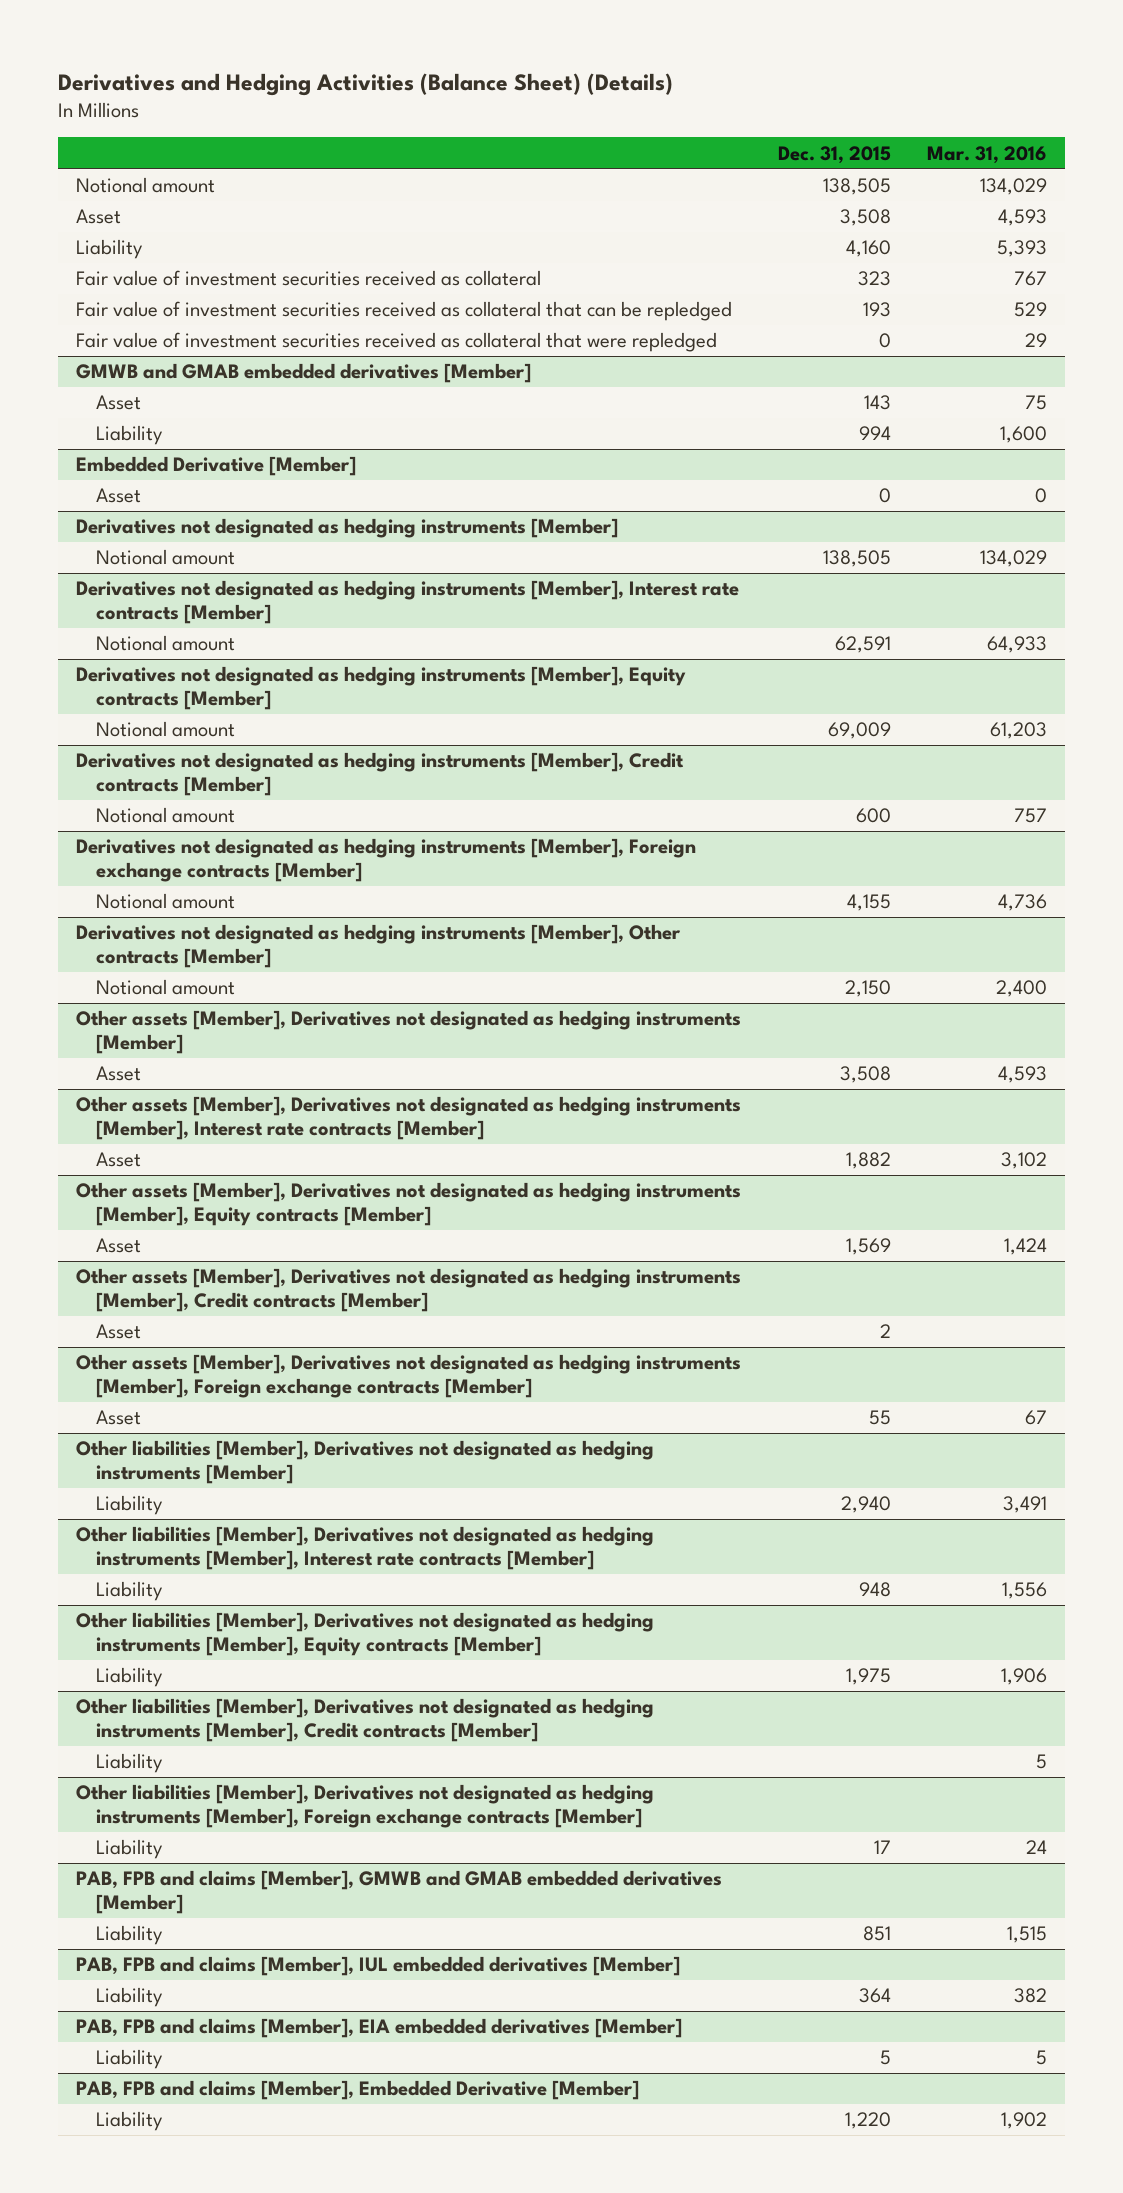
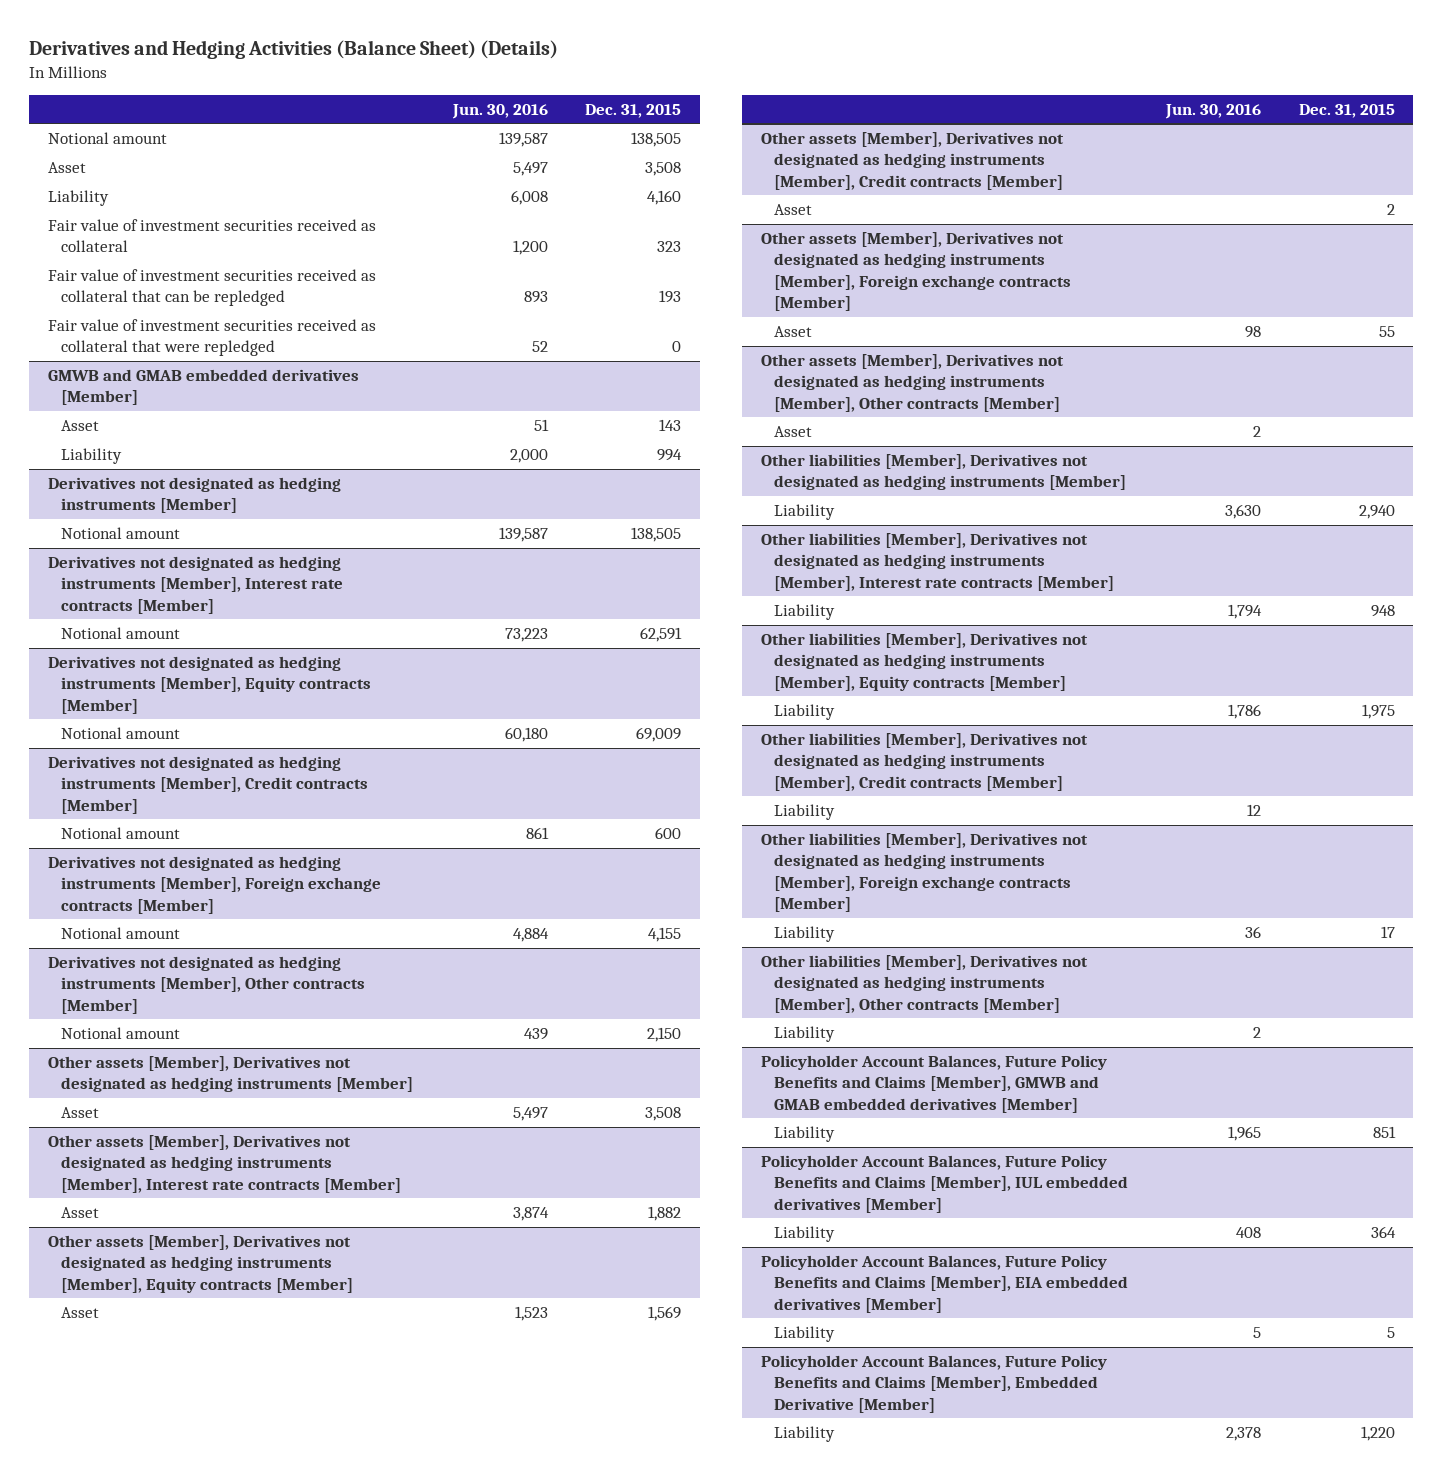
- | Dec. 31, 2015 | Mar. 31, 2016
+ | Jun. 30, 2016 | Dec. 31, 2015
- Embedded Derivative [Member]
- Asset | 0 | 0
+ Other assets [Member], Derivatives not designated as hedging instruments [Member], Other contracts [Member]
+ Asset | 2 |
- PAB, FPB and claims [Member], GMWB and GMAB embedded derivatives [Member]
+ Other liabilities [Member], Derivatives not designated as hedging instruments [Member], Other contracts [Member]
+ Liability | 2 |
+ Policyholder Account Balances, Future Policy Benefits and Claims [Member], GMWB and GMAB embedded derivatives [Member]
- PAB, FPB and claims [Member], IUL embedded derivatives [Member]
+ Policyholder Account Balances, Future Policy Benefits and Claims [Member], IUL embedded derivatives [Member]
- PAB, FPB and claims [Member], EIA embedded derivatives [Member]
+ Policyholder Account Balances, Future Policy Benefits and Claims [Member], EIA embedded derivatives [Member]
- PAB, FPB and claims [Member], Embedded Derivative [Member]
+ Policyholder Account Balances, Future Policy Benefits and Claims [Member], Embedded Derivative [Member]

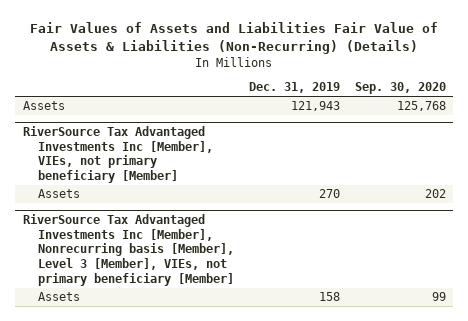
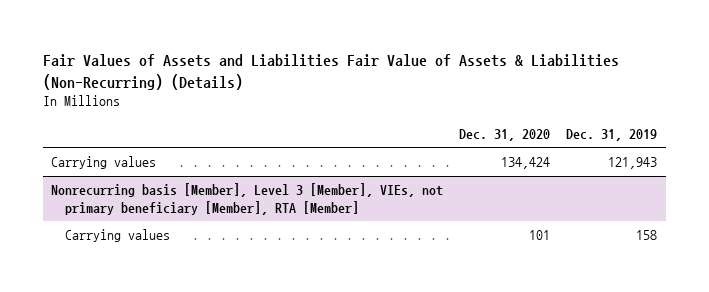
- | Dec. 31, 2019 | Sep. 30, 2020
+ | Dec. 31, 2020 | Dec. 31, 2019
- Assets | 121,943 | 125,768
- RiverSource Tax Advantaged Investments Inc [Member], VIEs, not primary beneficiary [Member]
- Assets | 270 | 202
- RiverSource Tax Advantaged Investments Inc [Member], Nonrecurring basis [Member], Level 3 [Member], VIEs, not primary beneficiary [Member]
- Assets | 158 | 99
+ Carrying values | 134,424 | 121,943
+ Nonrecurring basis [Member], Level 3 [Member], VIEs, not primary beneficiary [Member], RTA [Member]
+ Carrying values | 101 | 158

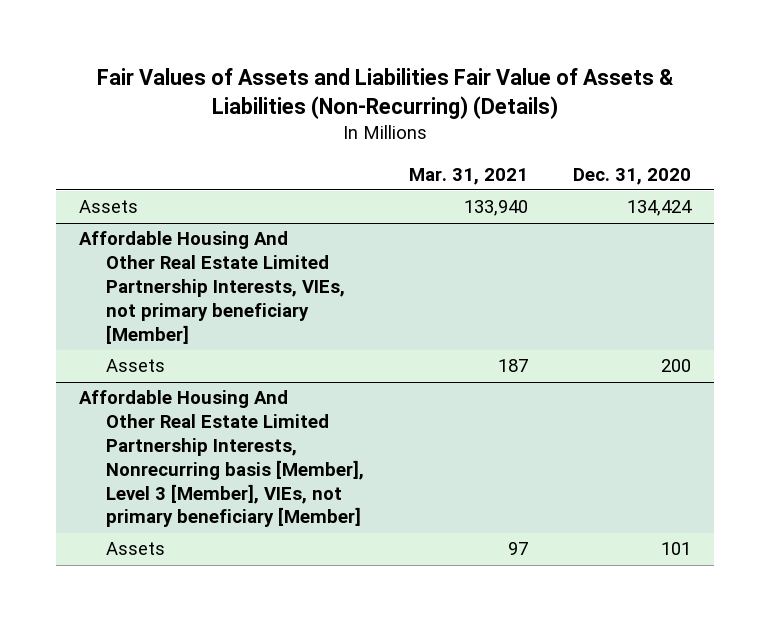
- | Dec. 31, 2020 | Dec. 31, 2019
+ | Mar. 31, 2021 | Dec. 31, 2020
- Carrying values | 134,424 | 121,943
- Nonrecurring basis [Member], Level 3 [Member], VIEs, not primary beneficiary [Member], RTA [Member]
- Carrying values | 101 | 158
+ Assets | 133,940 | 134,424
+ Affordable Housing And Other Real Estate Limited Partnership Interests, VIEs, not primary beneficiary [Member]
+ Assets | 187 | 200
+ Affordable Housing And Other Real Estate Limited Partnership Interests, Nonrecurring basis [Member], Level 3 [Member], VIEs, not primary beneficiary [Member]
+ Assets | 97 | 101

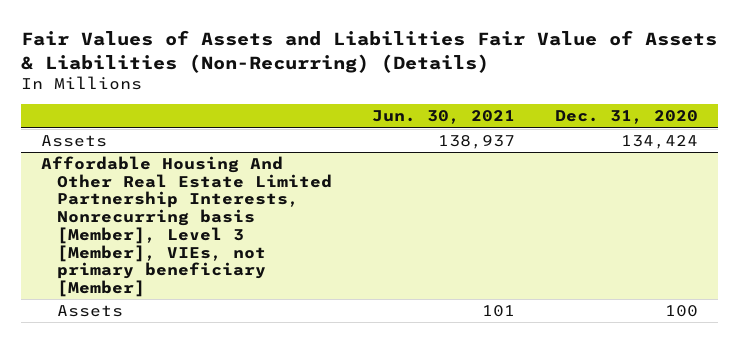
- | Mar. 31, 2021 | Dec. 31, 2020
+ | Jun. 30, 2021 | Dec. 31, 2020
- Affordable Housing And Other Real Estate Limited Partnership Interests, VIEs, not primary beneficiary [Member]
- Assets | 187 | 200
@ Affordable Housing And Other Real Estate Limited Partnership Interests, Nonrecurring basis [Member], Level 3 [Member], VIEs, not primary beneficiary [Member]
- Assets | 97 | 101
+ Assets | 101 | 100

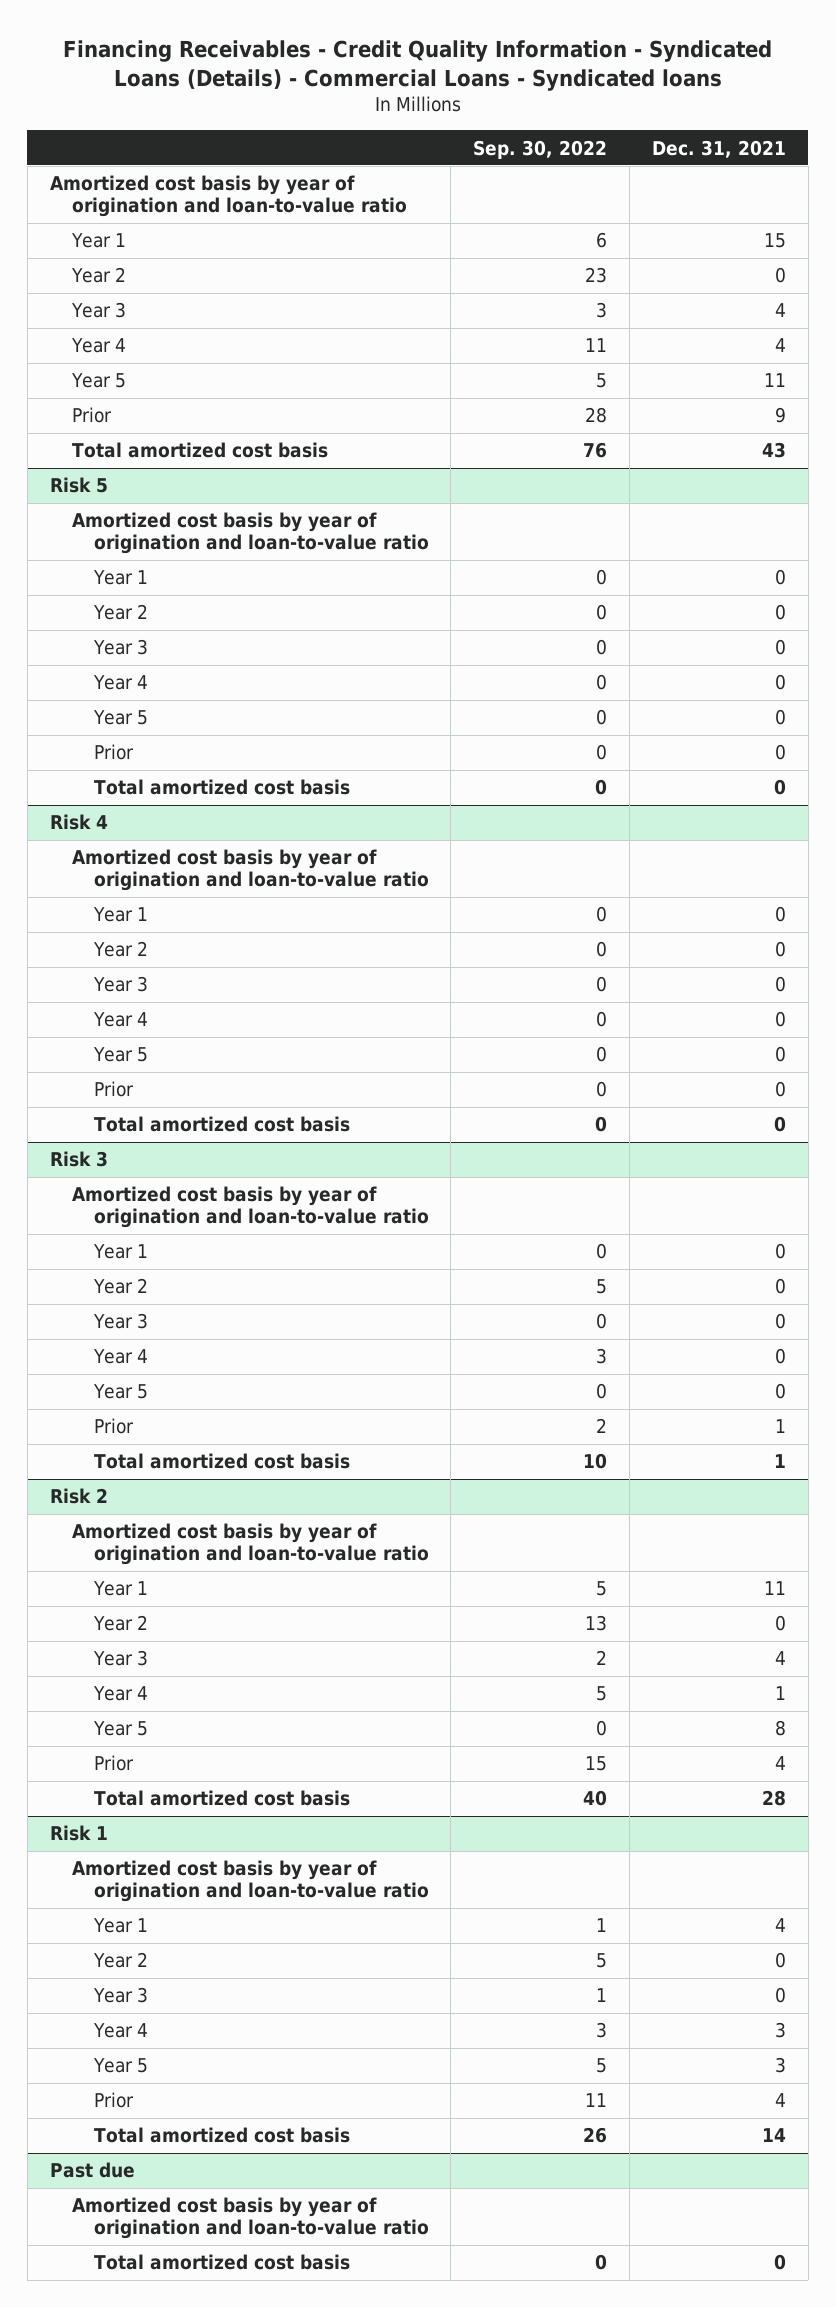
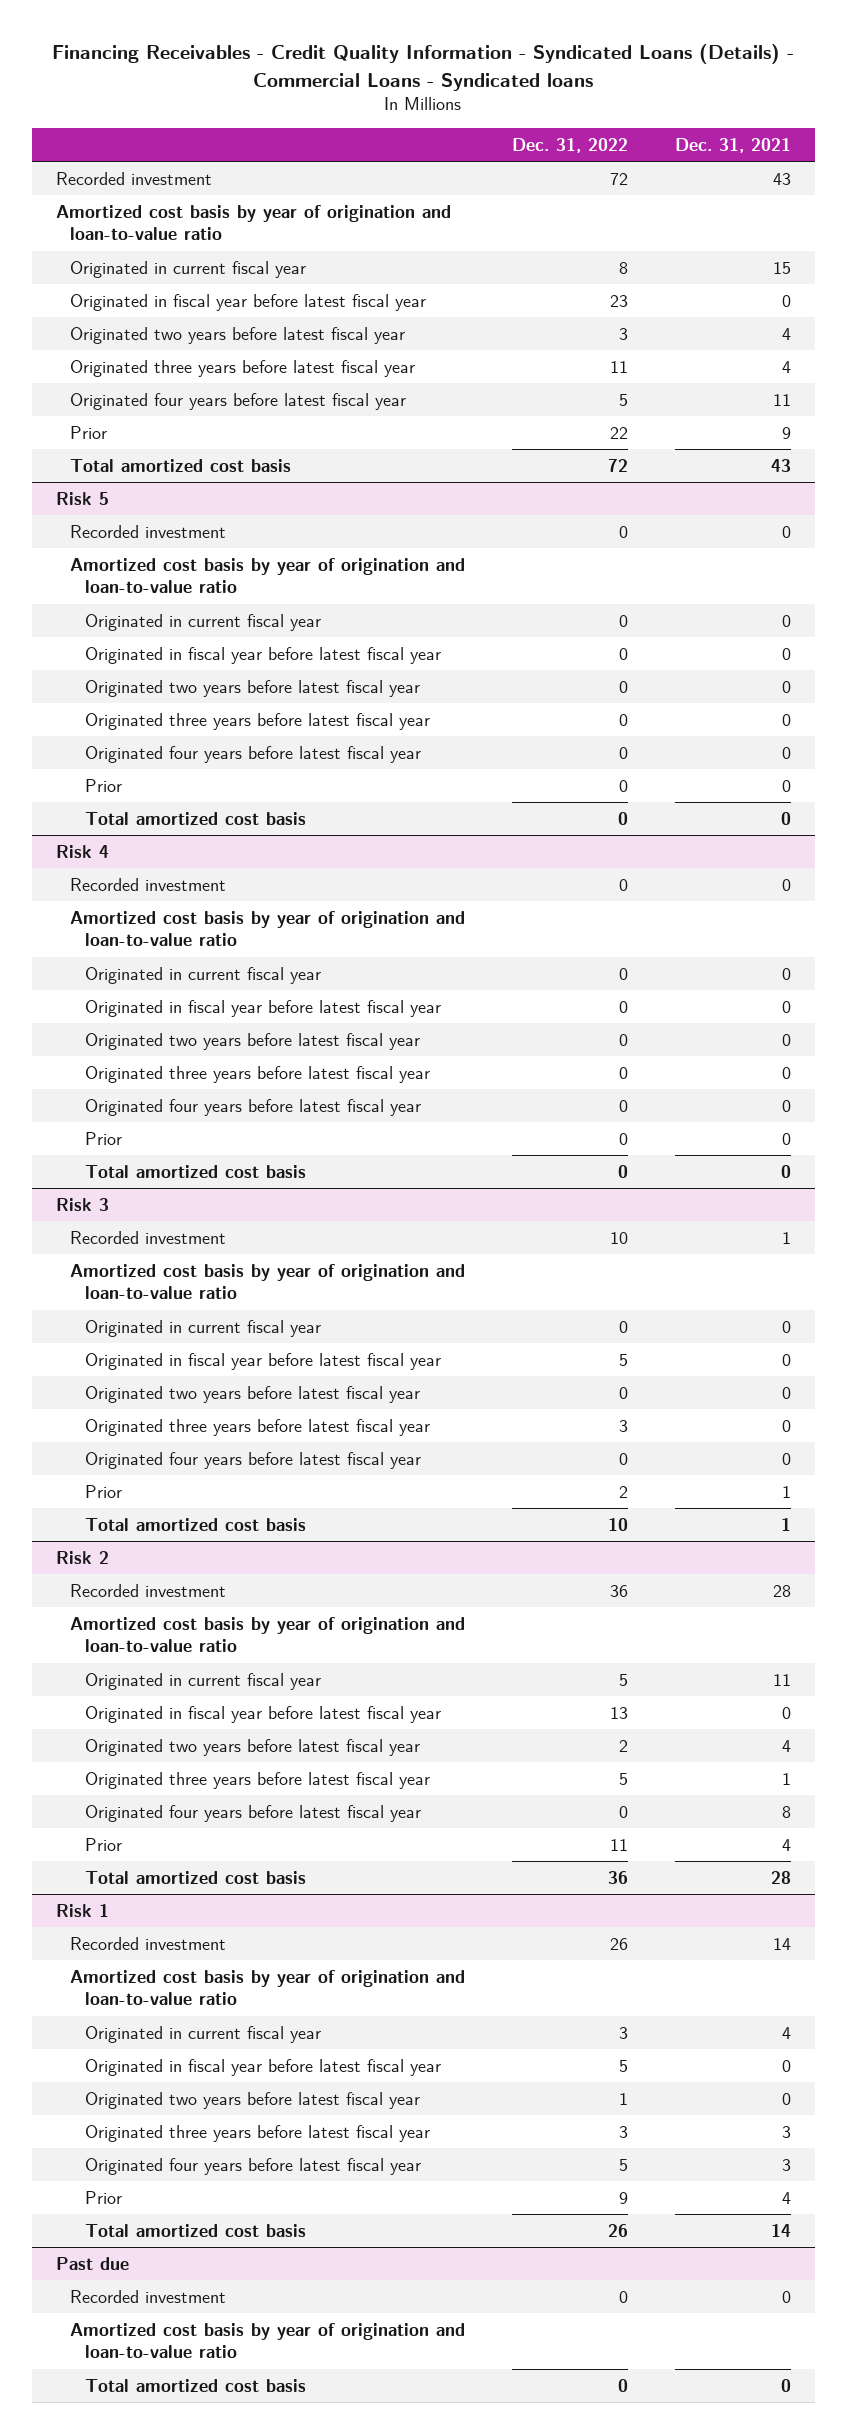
- | Sep. 30, 2022 | Dec. 31, 2021
+ | Dec. 31, 2022 | Dec. 31, 2021
+ Recorded investment | 72 | 43
- Year 1 | 6 | 15
- Year 2 | 23 | 0
- Year 3 | 3 | 4
- Year 4 | 11 | 4
- Year 5 | 5 | 11
+ Originated in current fiscal year | 8 | 15
+ Originated in fiscal year before latest fiscal year | 23 | 0
+ Originated two years before latest fiscal year | 3 | 4
+ Originated three years before latest fiscal year | 11 | 4
+ Originated four years before latest fiscal year | 5 | 11
@ Risk 5
+ Recorded investment | 0 | 0
- Year 1 | 0 | 0
- Year 2 | 0 | 0
- Year 3 | 0 | 0
- Year 4 | 0 | 0
- Year 5 | 0 | 0
+ Originated in current fiscal year | 0 | 0
+ Originated in fiscal year before latest fiscal year | 0 | 0
+ Originated two years before latest fiscal year | 0 | 0
+ Originated three years before latest fiscal year | 0 | 0
+ Originated four years before latest fiscal year | 0 | 0
@ Risk 4
+ Recorded investment | 0 | 0
- Year 1 | 0 | 0
- Year 2 | 0 | 0
- Year 3 | 0 | 0
- Year 4 | 0 | 0
- Year 5 | 0 | 0
+ Originated in current fiscal year | 0 | 0
+ Originated in fiscal year before latest fiscal year | 0 | 0
+ Originated two years before latest fiscal year | 0 | 0
+ Originated three years before latest fiscal year | 0 | 0
+ Originated four years before latest fiscal year | 0 | 0
@ Risk 3
+ Recorded investment | 10 | 1
- Year 1 | 0 | 0
- Year 2 | 5 | 0
- Year 3 | 0 | 0
- Year 4 | 3 | 0
- Year 5 | 0 | 0
+ Originated in current fiscal year | 0 | 0
+ Originated in fiscal year before latest fiscal year | 5 | 0
+ Originated two years before latest fiscal year | 0 | 0
+ Originated three years before latest fiscal year | 3 | 0
+ Originated four years before latest fiscal year | 0 | 0
@ Risk 2
+ Recorded investment | 36 | 28
- Year 1 | 5 | 11
- Year 2 | 13 | 0
- Year 3 | 2 | 4
- Year 4 | 5 | 1
- Year 5 | 0 | 8
+ Originated in current fiscal year | 5 | 11
+ Originated in fiscal year before latest fiscal year | 13 | 0
+ Originated two years before latest fiscal year | 2 | 4
+ Originated three years before latest fiscal year | 5 | 1
+ Originated four years before latest fiscal year | 0 | 8
@ Risk 1
+ Recorded investment | 26 | 14
- Year 1 | 1 | 4
- Year 2 | 5 | 0
- Year 3 | 1 | 0
- Year 4 | 3 | 3
- Year 5 | 5 | 3
+ Originated in current fiscal year | 3 | 4
+ Originated in fiscal year before latest fiscal year | 5 | 0
+ Originated two years before latest fiscal year | 1 | 0
+ Originated three years before latest fiscal year | 3 | 3
+ Originated four years before latest fiscal year | 5 | 3
@ Past due
+ Recorded investment | 0 | 0

